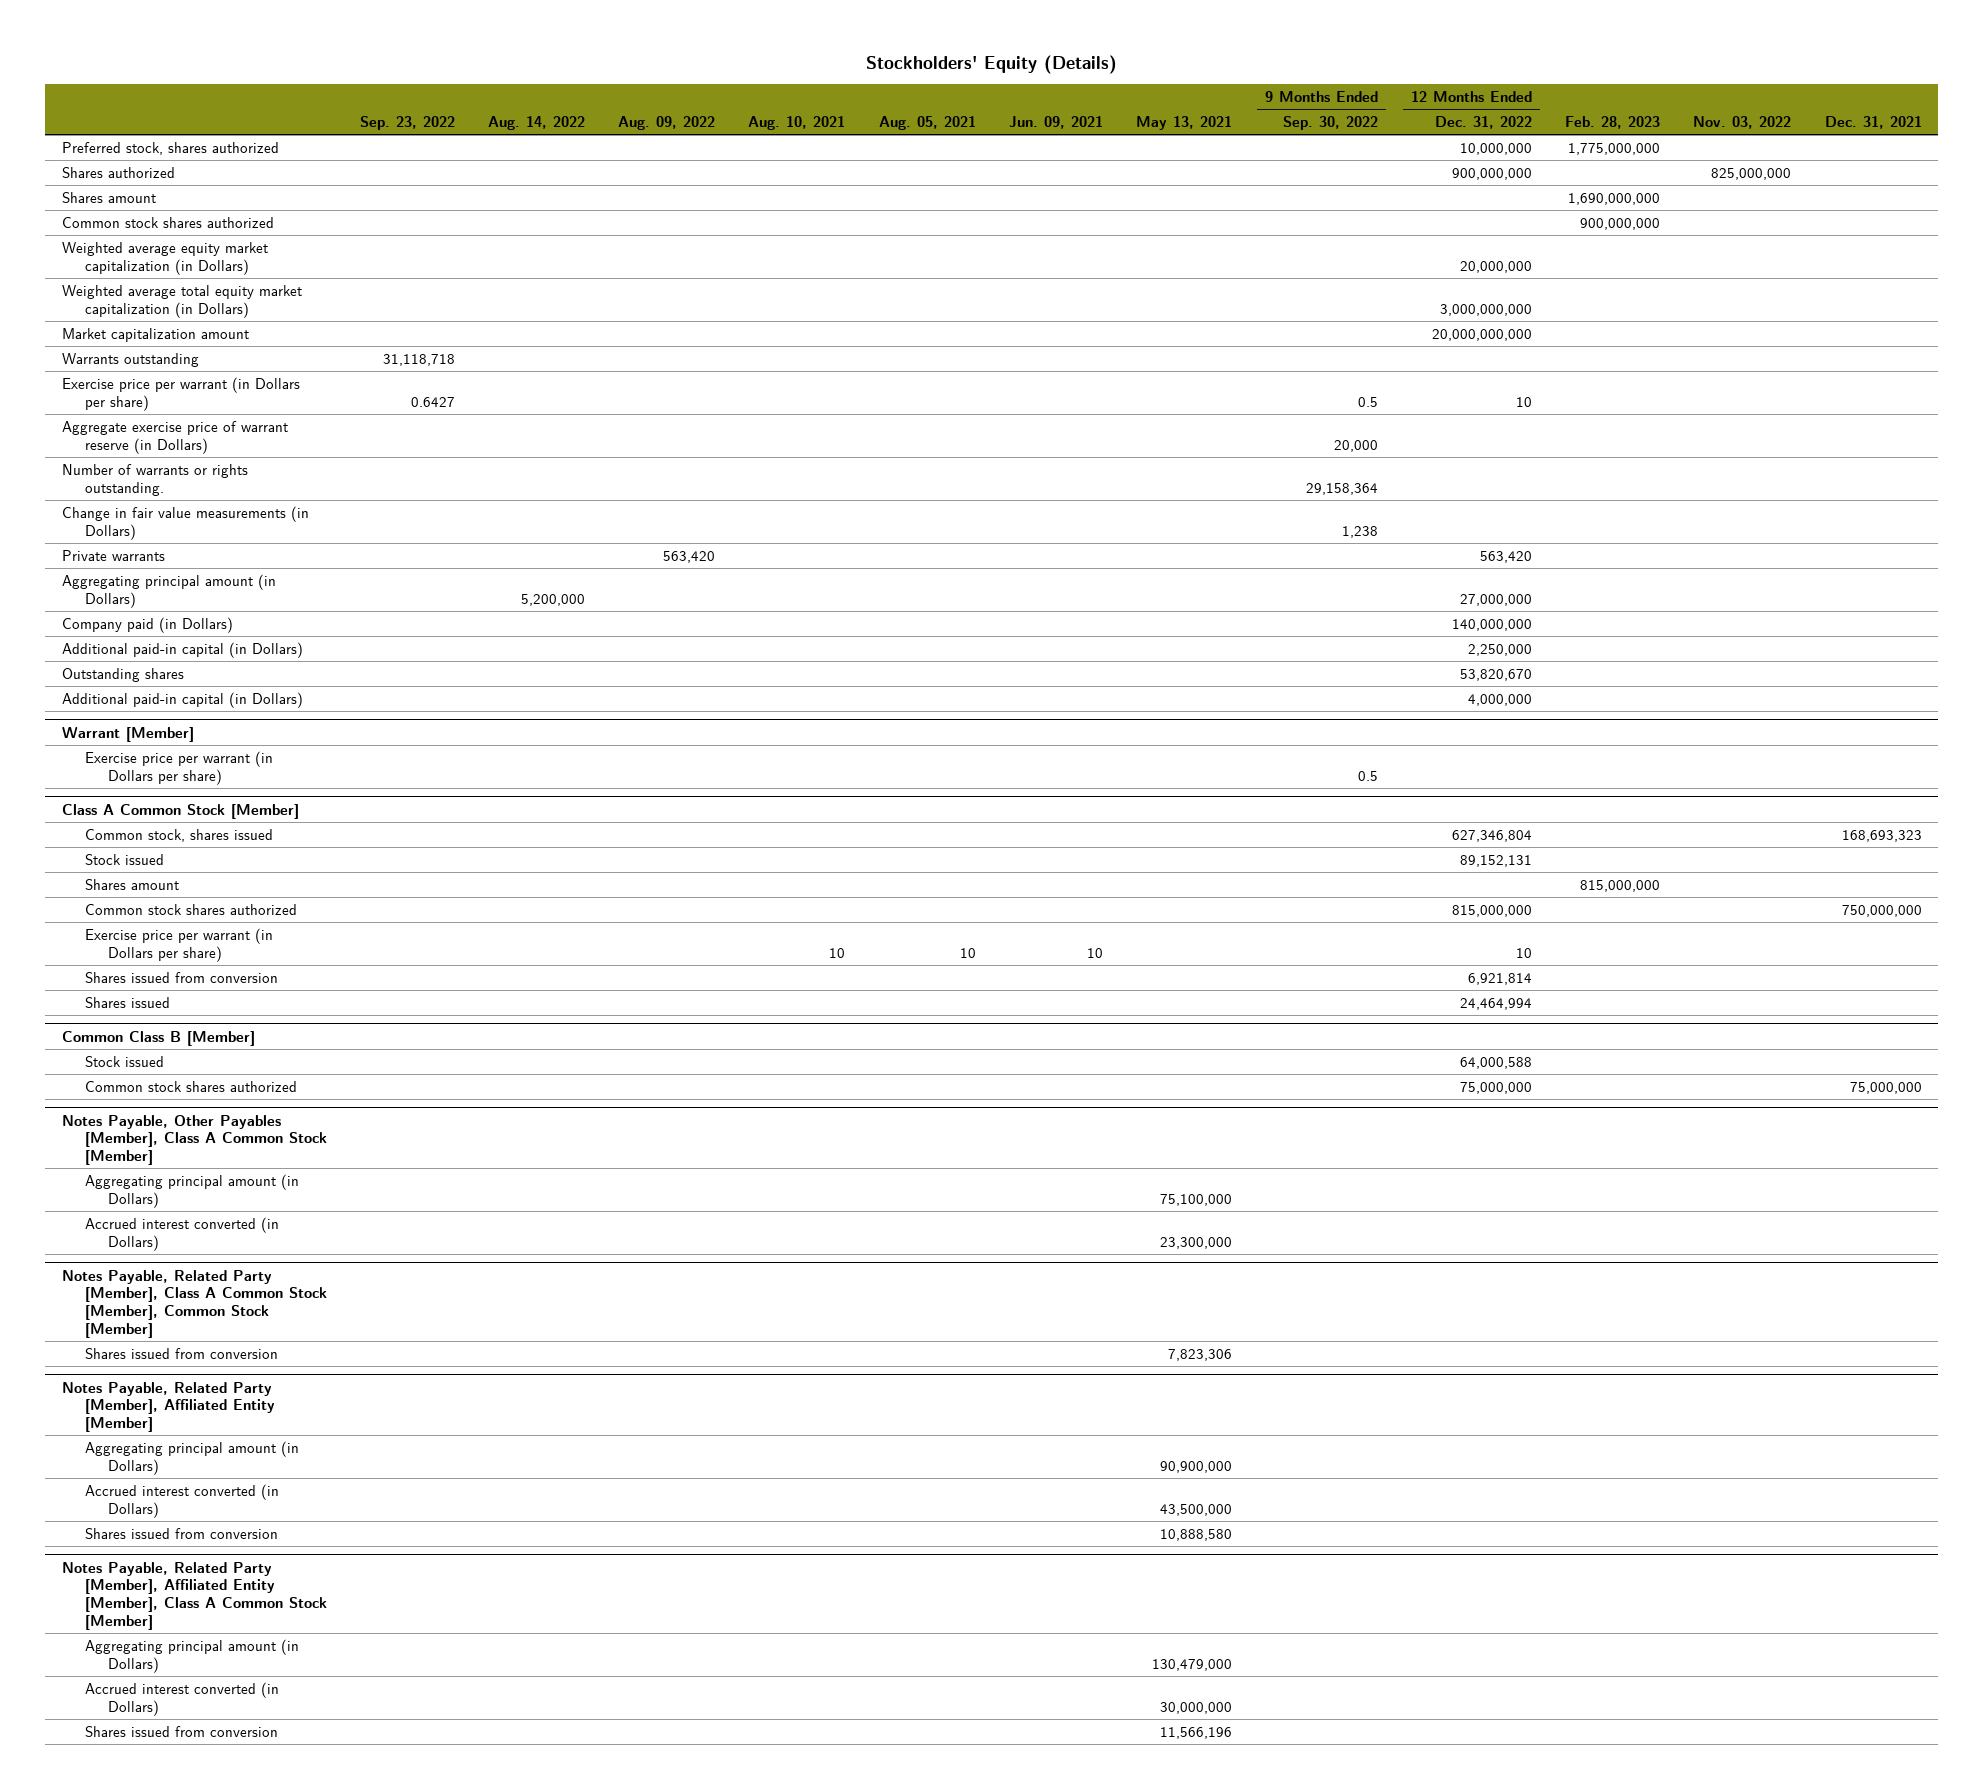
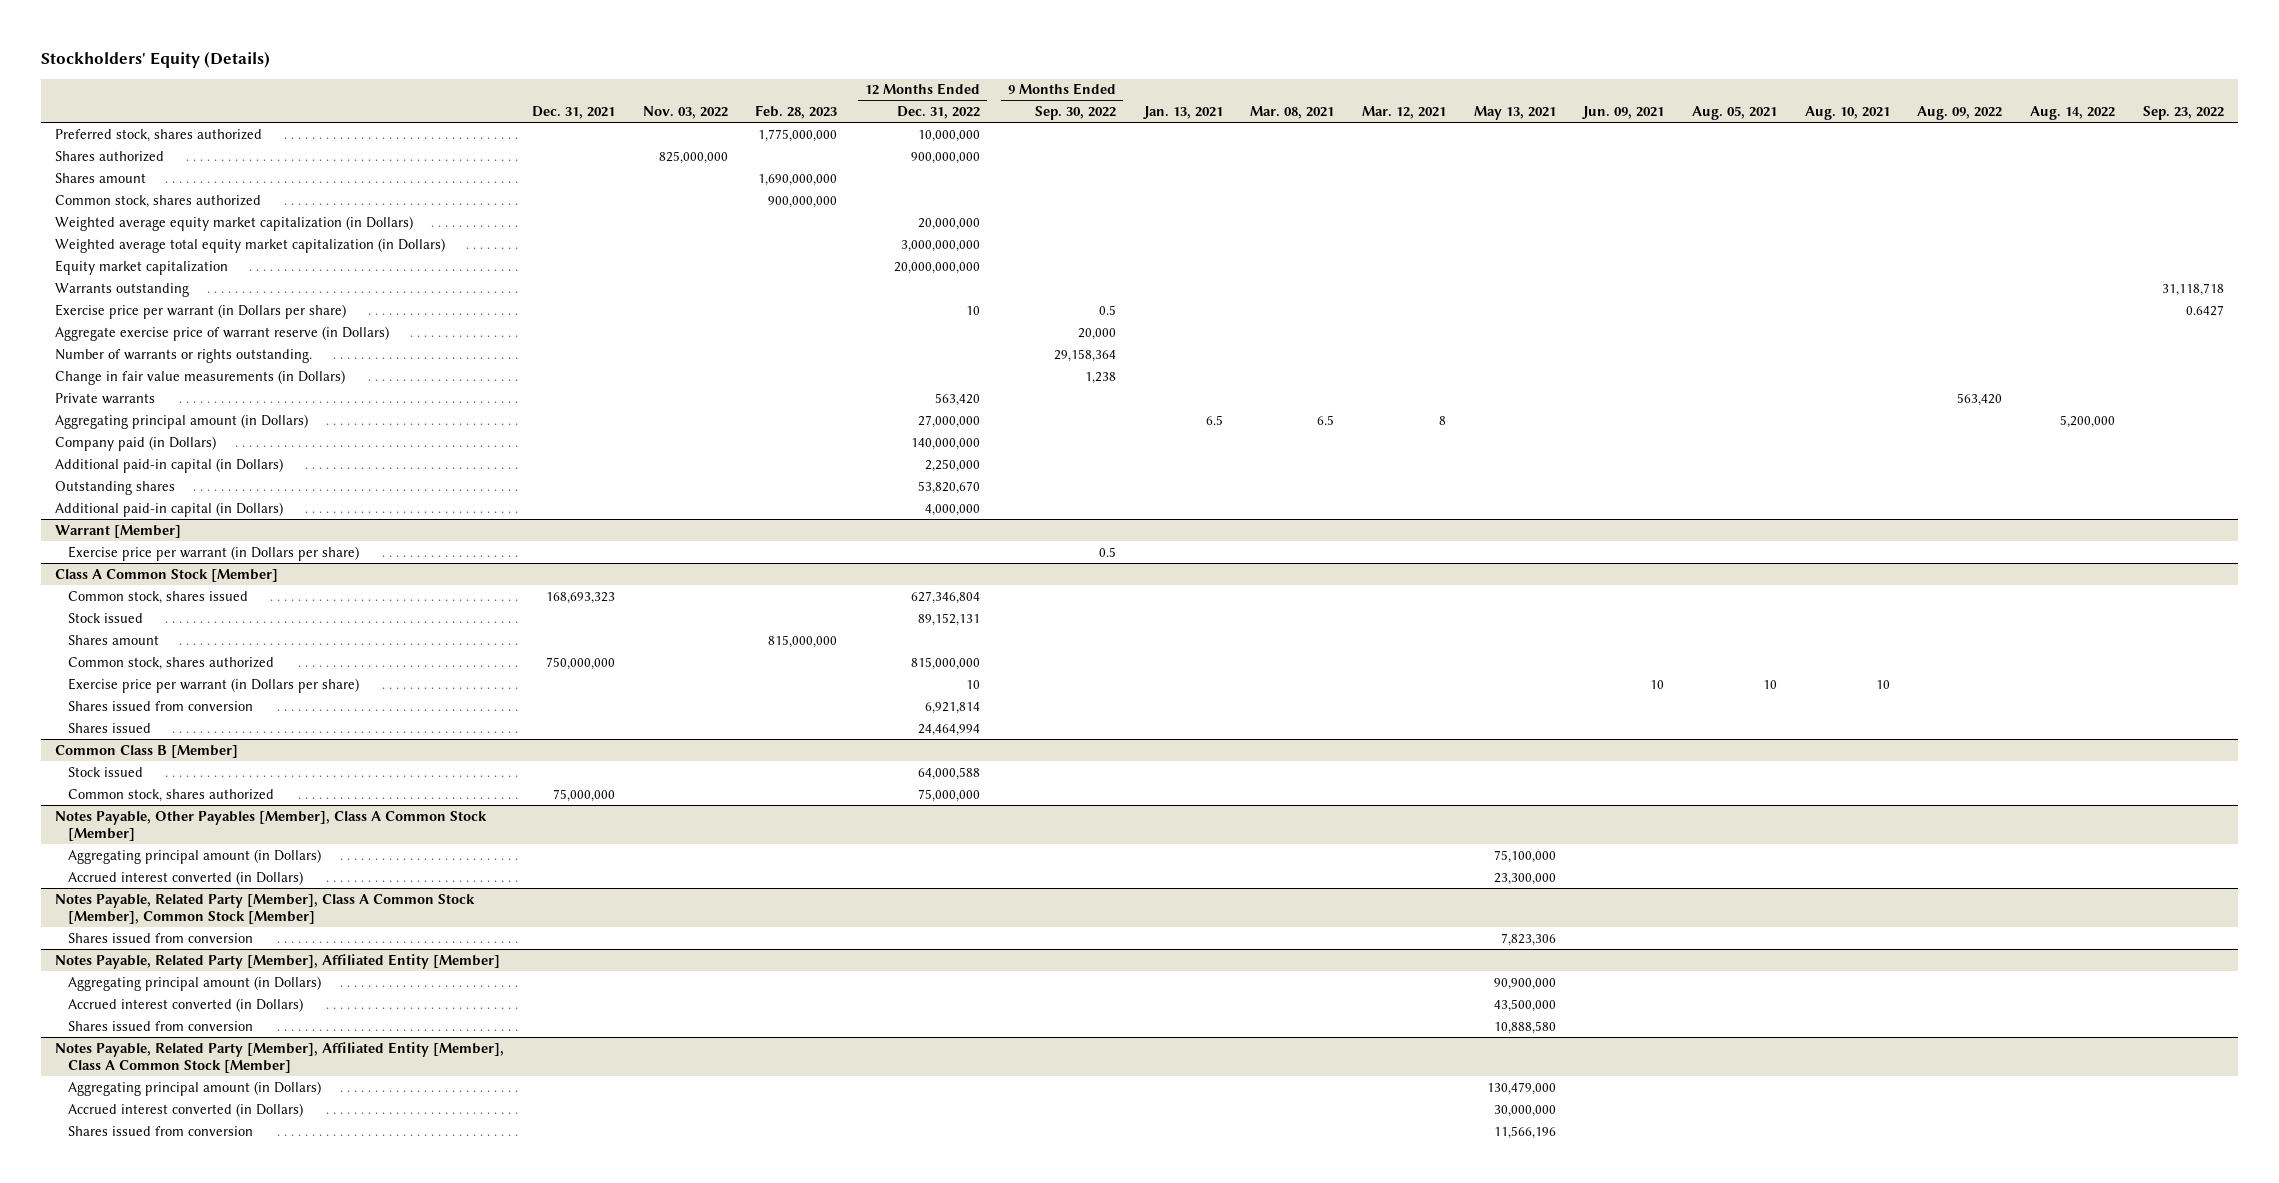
- | Sep. 23, 2022 | Aug. 14, 2022 | Aug. 09, 2022 | Aug. 10, 2021 | Aug. 05, 2021 | Jun. 09, 2021 | May 13, 2021 | 9 Months Ended Sep. 30, 2022 | 12 Months Ended Dec. 31, 2022 | Feb. 28, 2023 | Nov. 03, 2022 | Dec. 31, 2021
+ | Dec. 31, 2021 | Nov. 03, 2022 | Feb. 28, 2023 | 12 Months Ended Dec. 31, 2022 | 9 Months Ended Sep. 30, 2022 | Jan. 13, 2021 | Mar. 08, 2021 | Mar. 12, 2021 | May 13, 2021 | Jun. 09, 2021 | Aug. 05, 2021 | Aug. 10, 2021 | Aug. 09, 2022 | Aug. 14, 2022 | Sep. 23, 2022
- Common stock shares authorized | | | | | | | | | | 900,000,000 | |
+ Common stock, shares authorized | | | 900,000,000 | | | | | | | | | | | |
- Market capitalization amount | | | | | | | | | 20,000,000,000 | | |
+ Equity market capitalization | | | | 20,000,000,000 | | | | | | | | | | |
@ Class A Common Stock [Member]
- Common stock shares authorized | | | | | | | | | 815,000,000 | | | 750,000,000
+ Common stock, shares authorized | 750,000,000 | | | 815,000,000 | | | | | | | | | | |
@ Common Class B [Member]
- Common stock shares authorized | | | | | | | | | 75,000,000 | | | 75,000,000
+ Common stock, shares authorized | 75,000,000 | | | 75,000,000 | | | | | | | | | | |

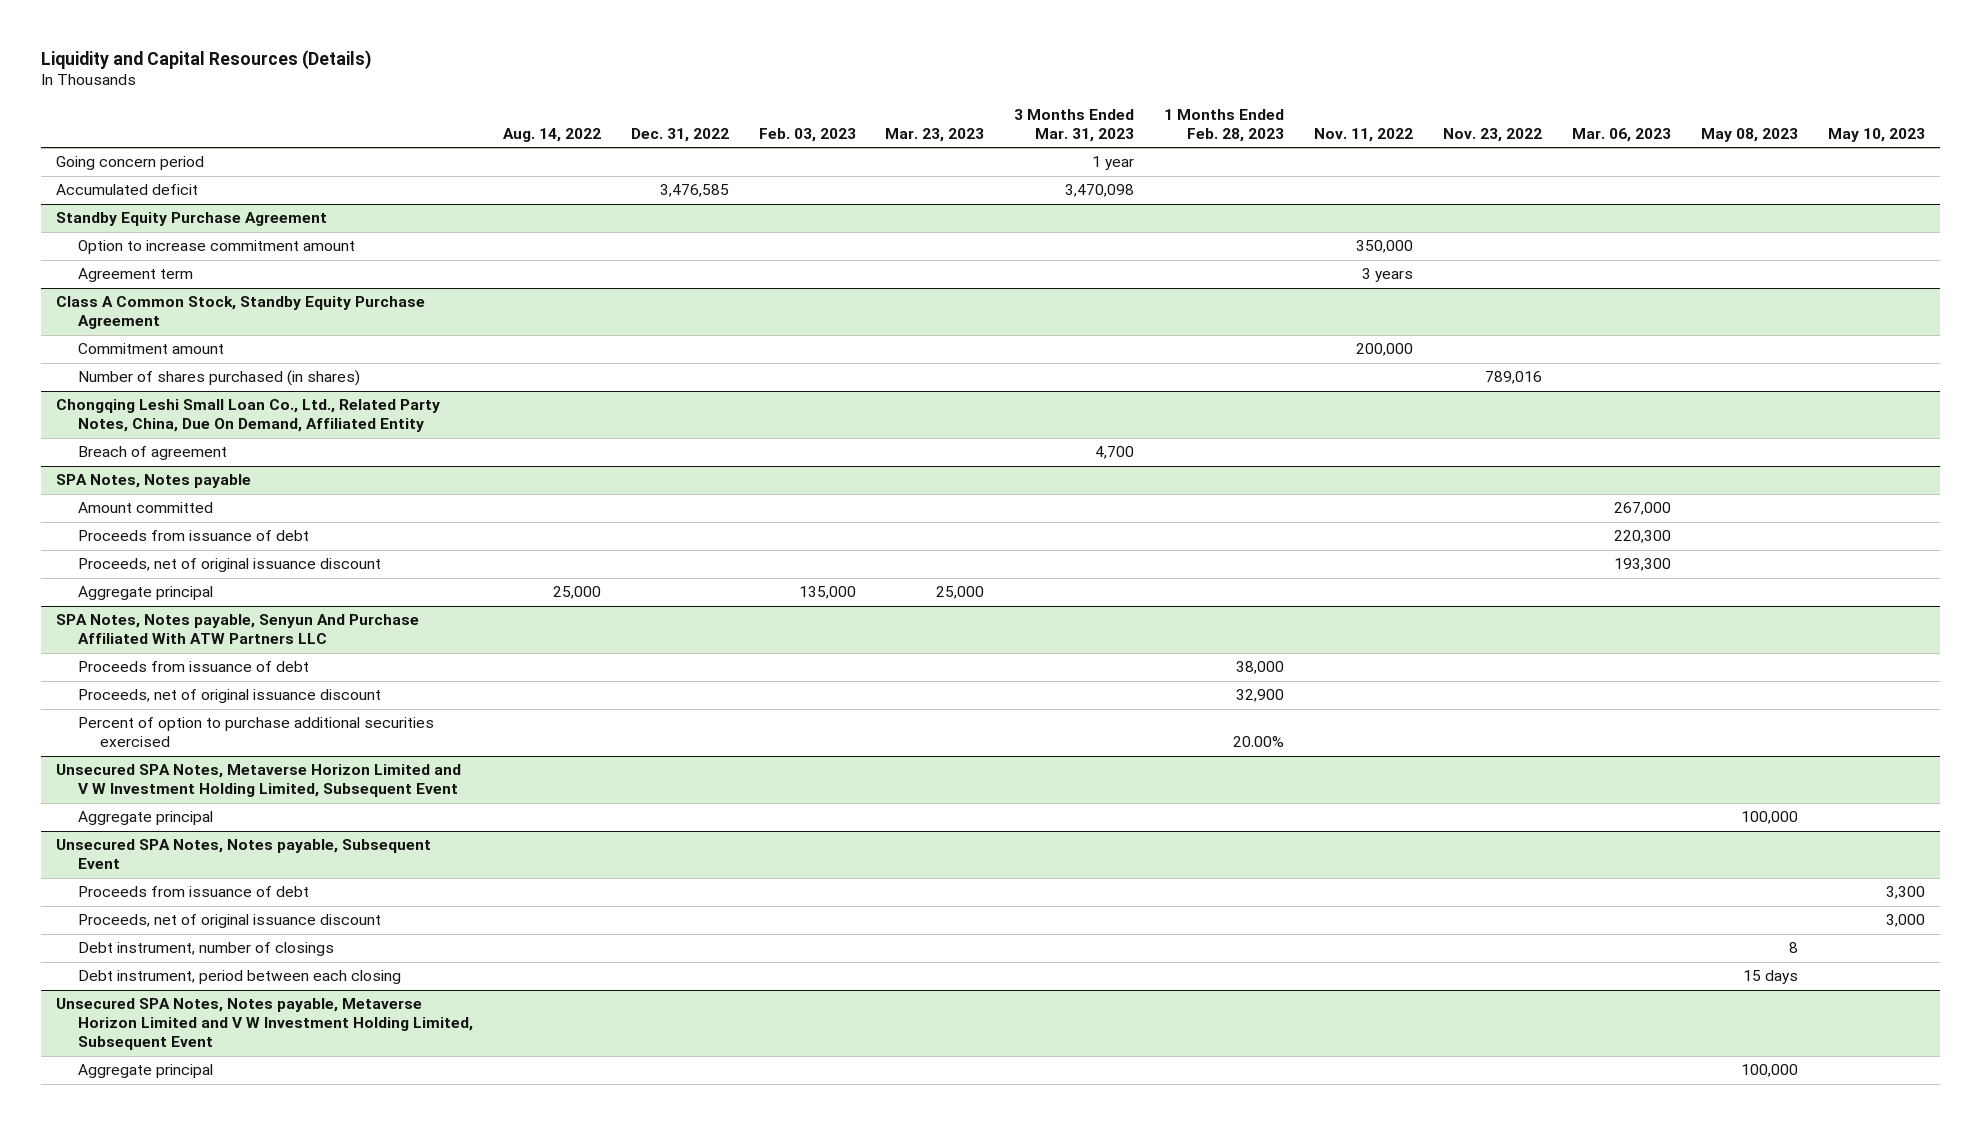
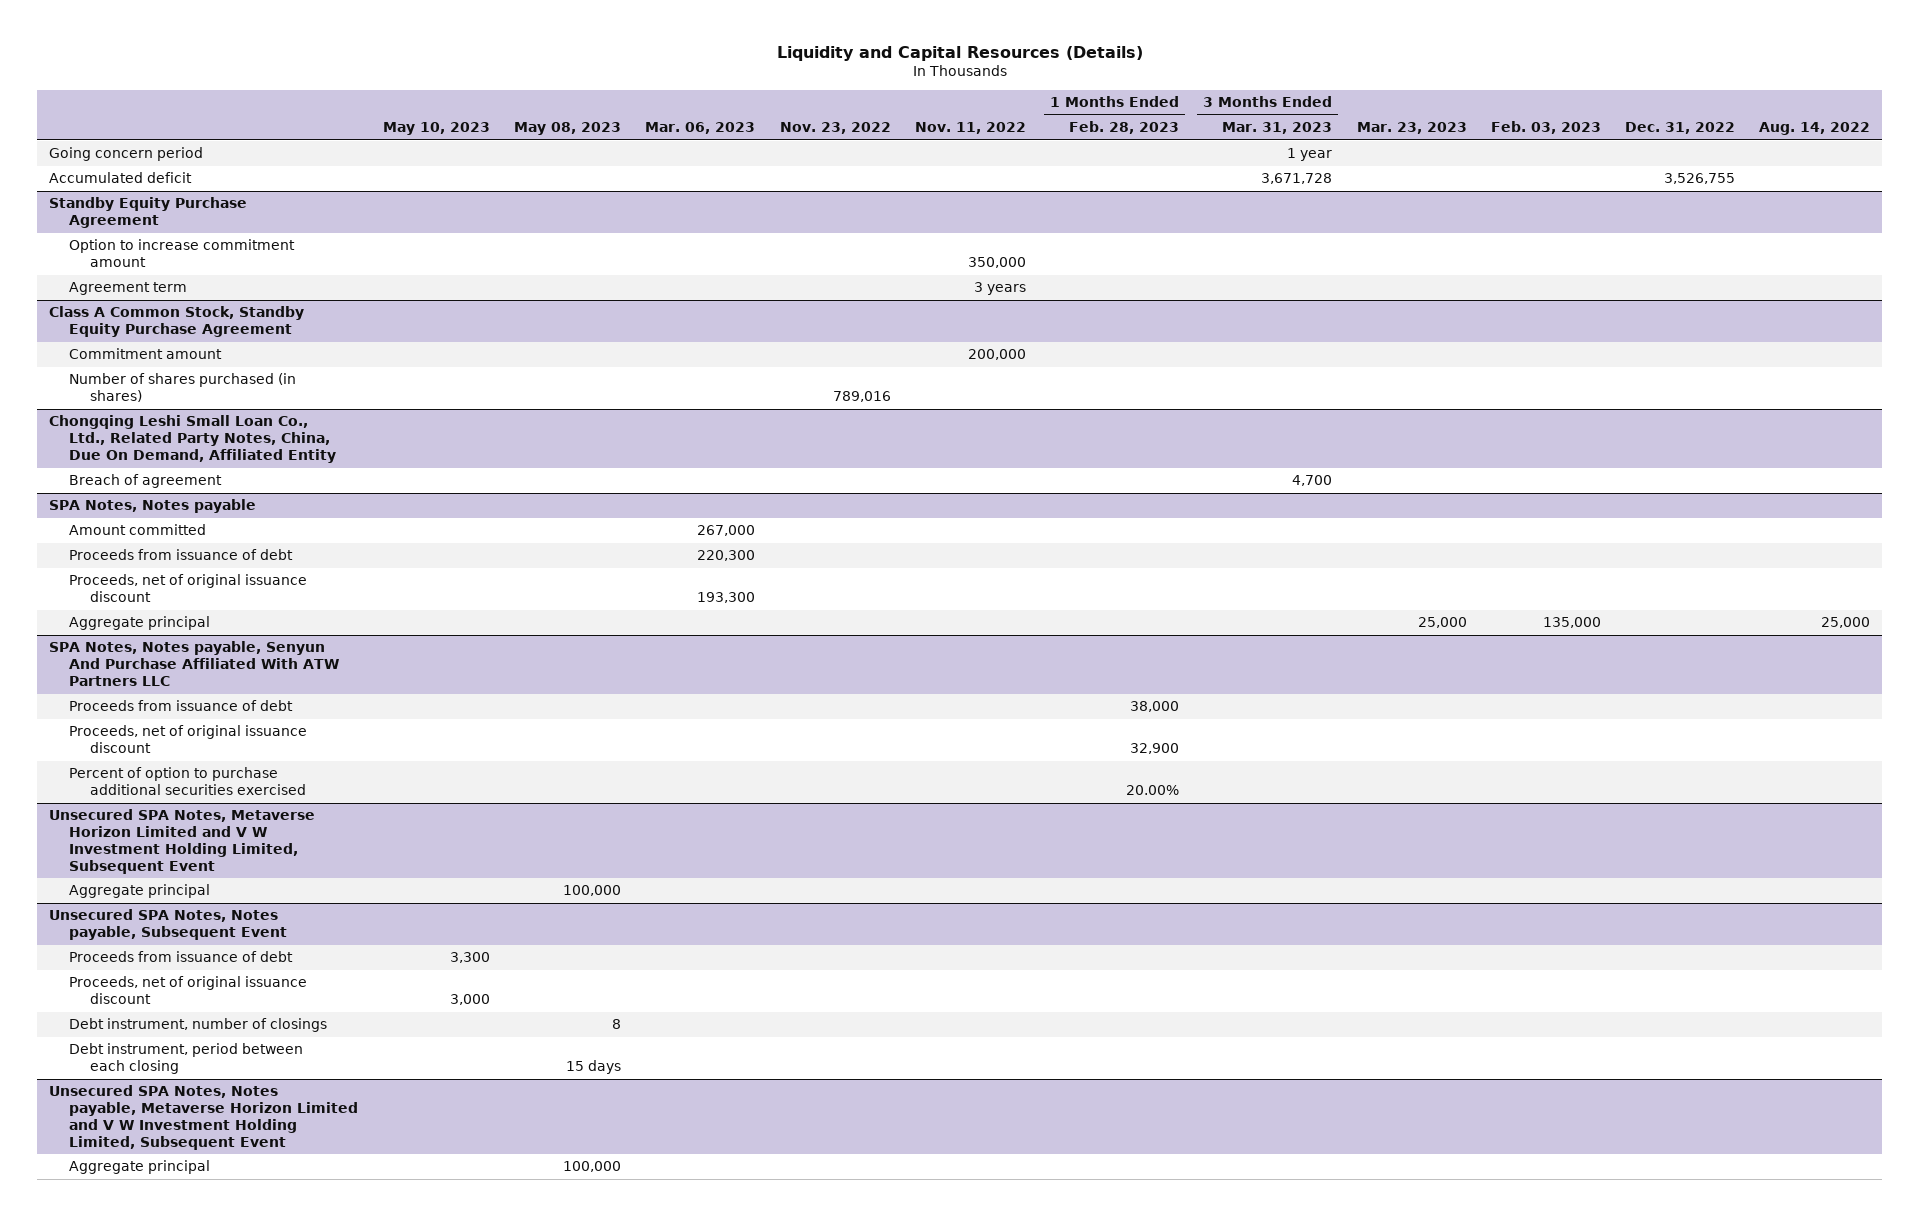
- | Aug. 14, 2022 | Dec. 31, 2022 | Feb. 03, 2023 | Mar. 23, 2023 | 3 Months Ended Mar. 31, 2023 | 1 Months Ended Feb. 28, 2023 | Nov. 11, 2022 | Nov. 23, 2022 | Mar. 06, 2023 | May 08, 2023 | May 10, 2023
+ | May 10, 2023 | May 08, 2023 | Mar. 06, 2023 | Nov. 23, 2022 | Nov. 11, 2022 | 1 Months Ended Feb. 28, 2023 | 3 Months Ended Mar. 31, 2023 | Mar. 23, 2023 | Feb. 03, 2023 | Dec. 31, 2022 | Aug. 14, 2022
- Accumulated deficit | | 3,476,585 | | | 3,470,098 | | | | | |
+ Accumulated deficit | | | | | | | 3,671,728 | | | 3,526,755 |

